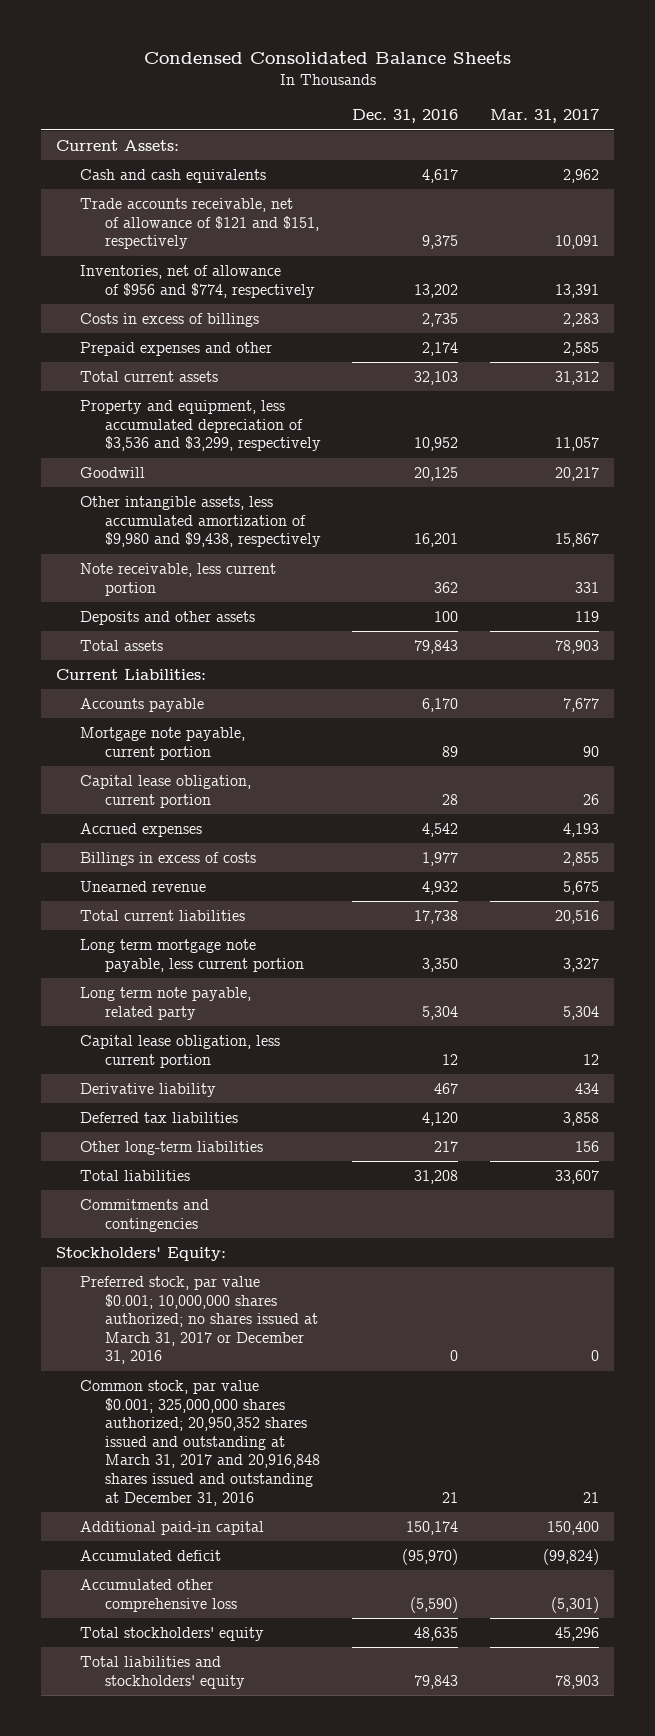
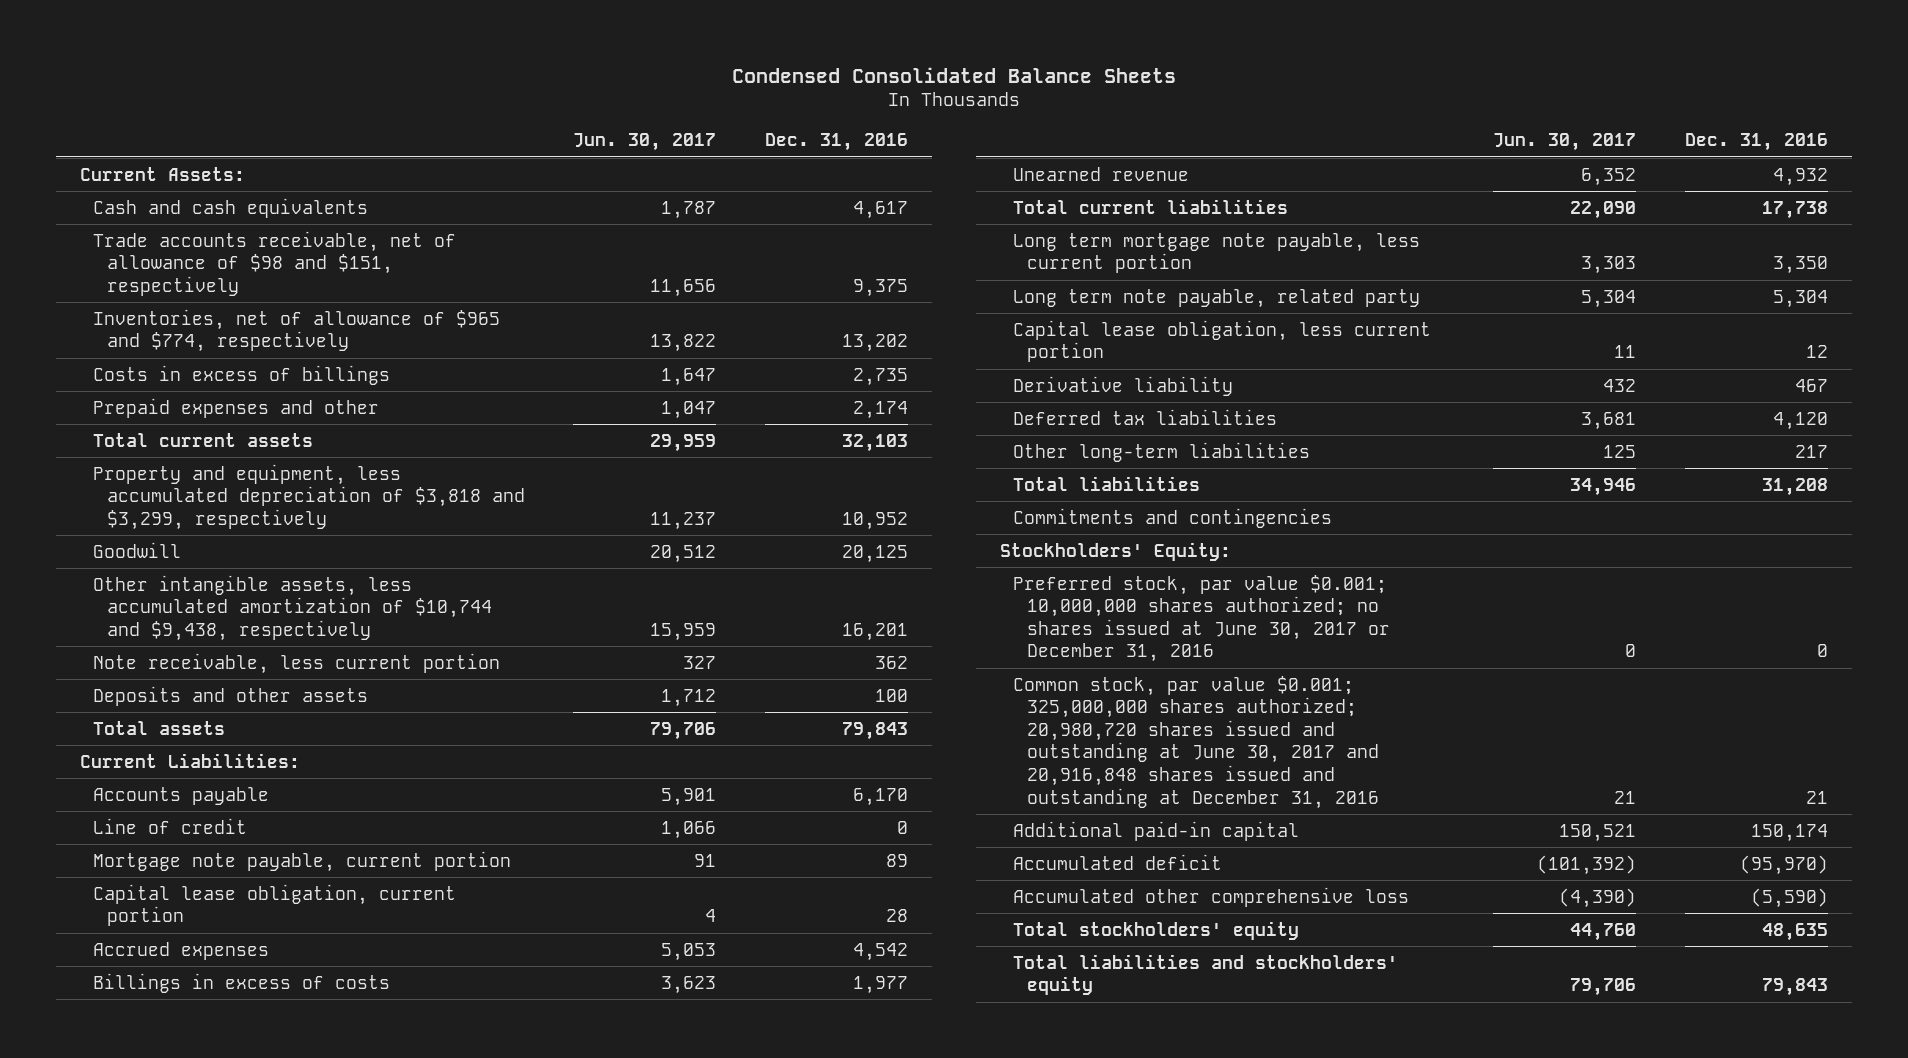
- | Dec. 31, 2016 | Mar. 31, 2017
+ | Jun. 30, 2017 | Dec. 31, 2016
- Trade accounts receivable, net of allowance of $121 and $151, respectively | 9,375 | 10,091
- Inventories, net of allowance of $956 and $774, respectively | 13,202 | 13,391
+ Trade accounts receivable, net of allowance of $98 and $151, respectively | 11,656 | 9,375
+ Inventories, net of allowance of $965 and $774, respectively | 13,822 | 13,202
- Property and equipment, less accumulated depreciation of $3,536 and $3,299, respectively | 10,952 | 11,057
+ Property and equipment, less accumulated depreciation of $3,818 and $3,299, respectively | 11,237 | 10,952
- Other intangible assets, less accumulated amortization of $9,980 and $9,438, respectively | 16,201 | 15,867
+ Other intangible assets, less accumulated amortization of $10,744 and $9,438, respectively | 15,959 | 16,201
+ Line of credit | 1,066 | 0
- Preferred stock, par value $0.001; 10,000,000 shares authorized; no shares issued at March 31, 2017 or December 31, 2016 | 0 | 0
- Common stock, par value $0.001; 325,000,000 shares authorized; 20,950,352 shares issued and outstanding at March 31, 2017 and 20,916,848 shares issued and outstanding at December 31, 2016 | 21 | 21
+ Preferred stock, par value $0.001; 10,000,000 shares authorized; no shares issued at June 30, 2017 or December 31, 2016 | 0 | 0
+ Common stock, par value $0.001; 325,000,000 shares authorized; 20,980,720 shares issued and outstanding at June 30, 2017 and 20,916,848 shares issued and outstanding at December 31, 2016 | 21 | 21

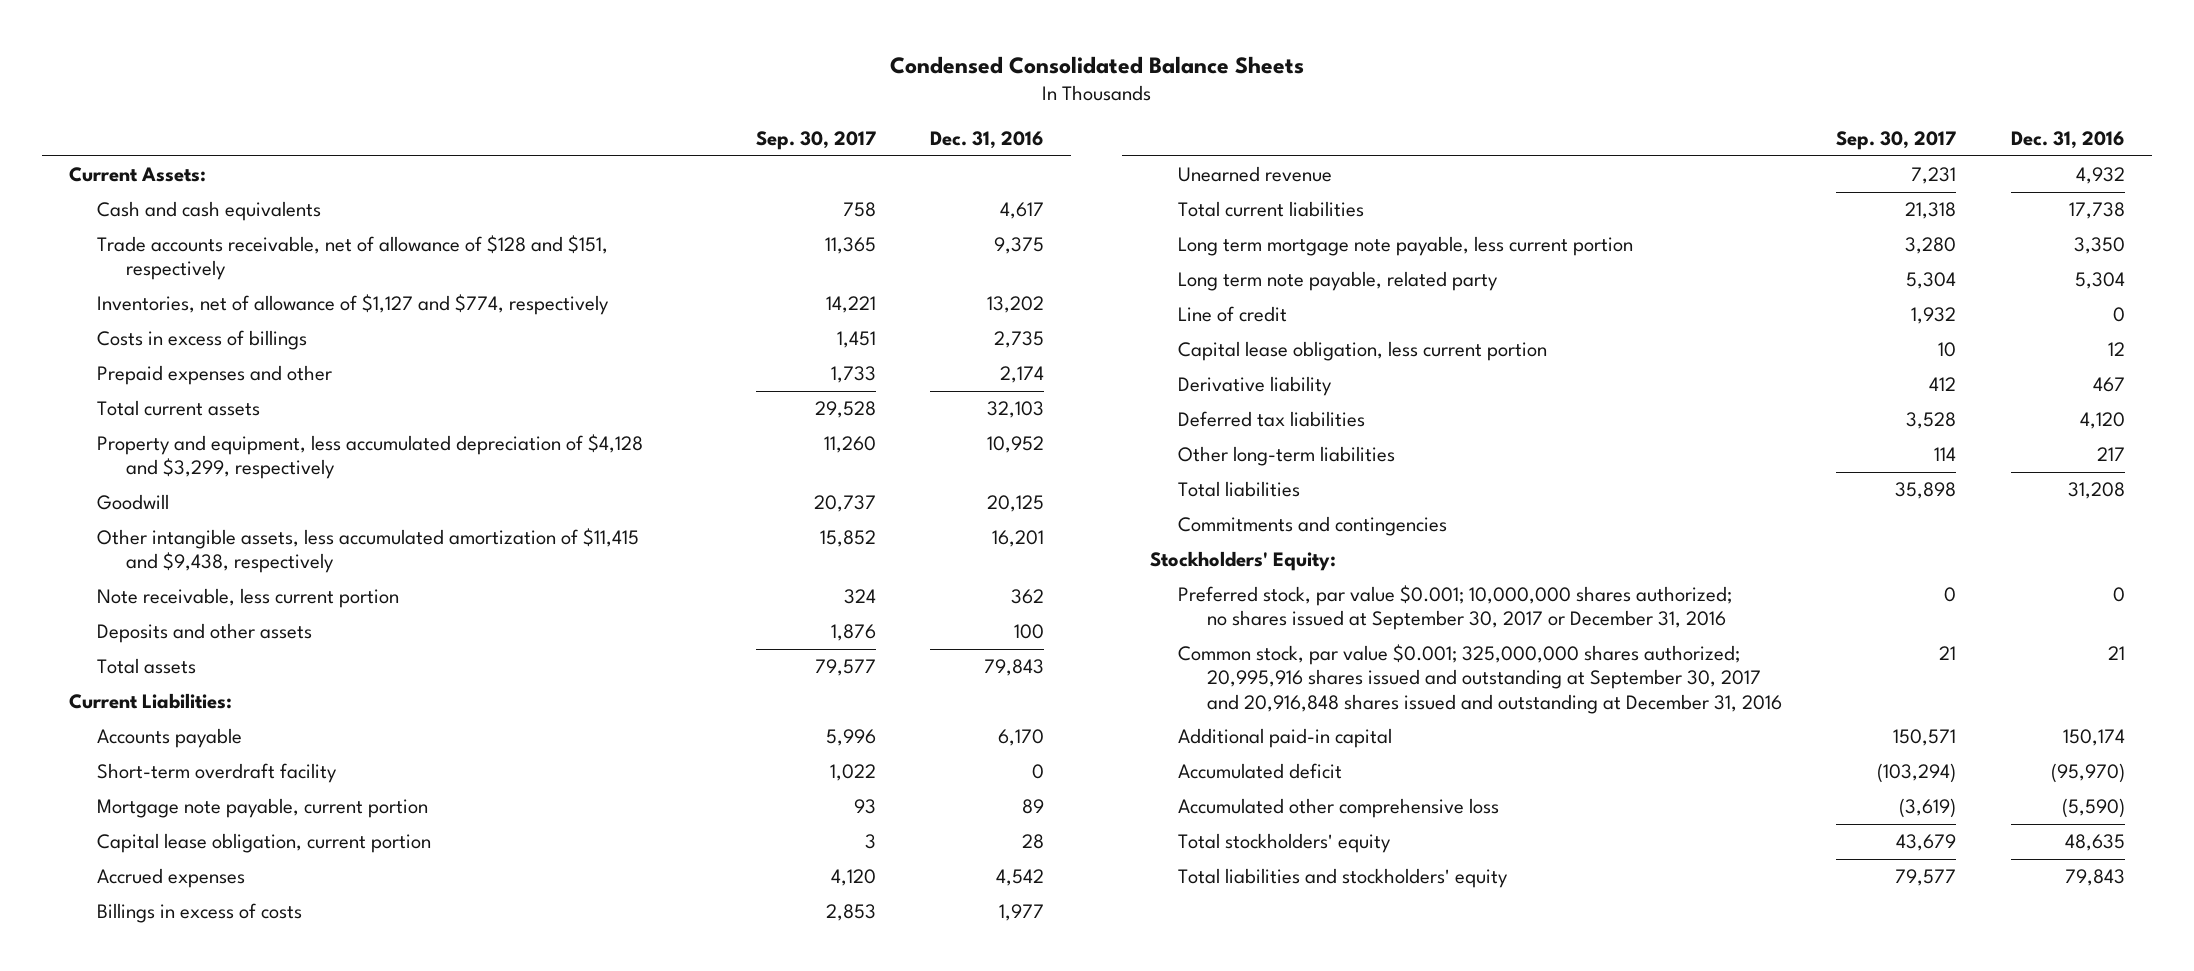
- | Jun. 30, 2017 | Dec. 31, 2016
+ | Sep. 30, 2017 | Dec. 31, 2016
- Trade accounts receivable, net of allowance of $98 and $151, respectively | 11,656 | 9,375
- Inventories, net of allowance of $965 and $774, respectively | 13,822 | 13,202
+ Trade accounts receivable, net of allowance of $128 and $151, respectively | 11,365 | 9,375
+ Inventories, net of allowance of $1,127 and $774, respectively | 14,221 | 13,202
- Property and equipment, less accumulated depreciation of $3,818 and $3,299, respectively | 11,237 | 10,952
+ Property and equipment, less accumulated depreciation of $4,128 and $3,299, respectively | 11,260 | 10,952
- Other intangible assets, less accumulated amortization of $10,744 and $9,438, respectively | 15,959 | 16,201
+ Other intangible assets, less accumulated amortization of $11,415 and $9,438, respectively | 15,852 | 16,201
+ Short-term overdraft facility | 1,022 | 0
moved down: Line of credit | 1,932 | 0
- Preferred stock, par value $0.001; 10,000,000 shares authorized; no shares issued at June 30, 2017 or December 31, 2016 | 0 | 0
- Common stock, par value $0.001; 325,000,000 shares authorized; 20,980,720 shares issued and outstanding at June 30, 2017 and 20,916,848 shares issued and outstanding at December 31, 2016 | 21 | 21
+ Preferred stock, par value $0.001; 10,000,000 shares authorized; no shares issued at September 30, 2017 or December 31, 2016 | 0 | 0
+ Common stock, par value $0.001; 325,000,000 shares authorized; 20,995,916 shares issued and outstanding at September 30, 2017 and 20,916,848 shares issued and outstanding at December 31, 2016 | 21 | 21

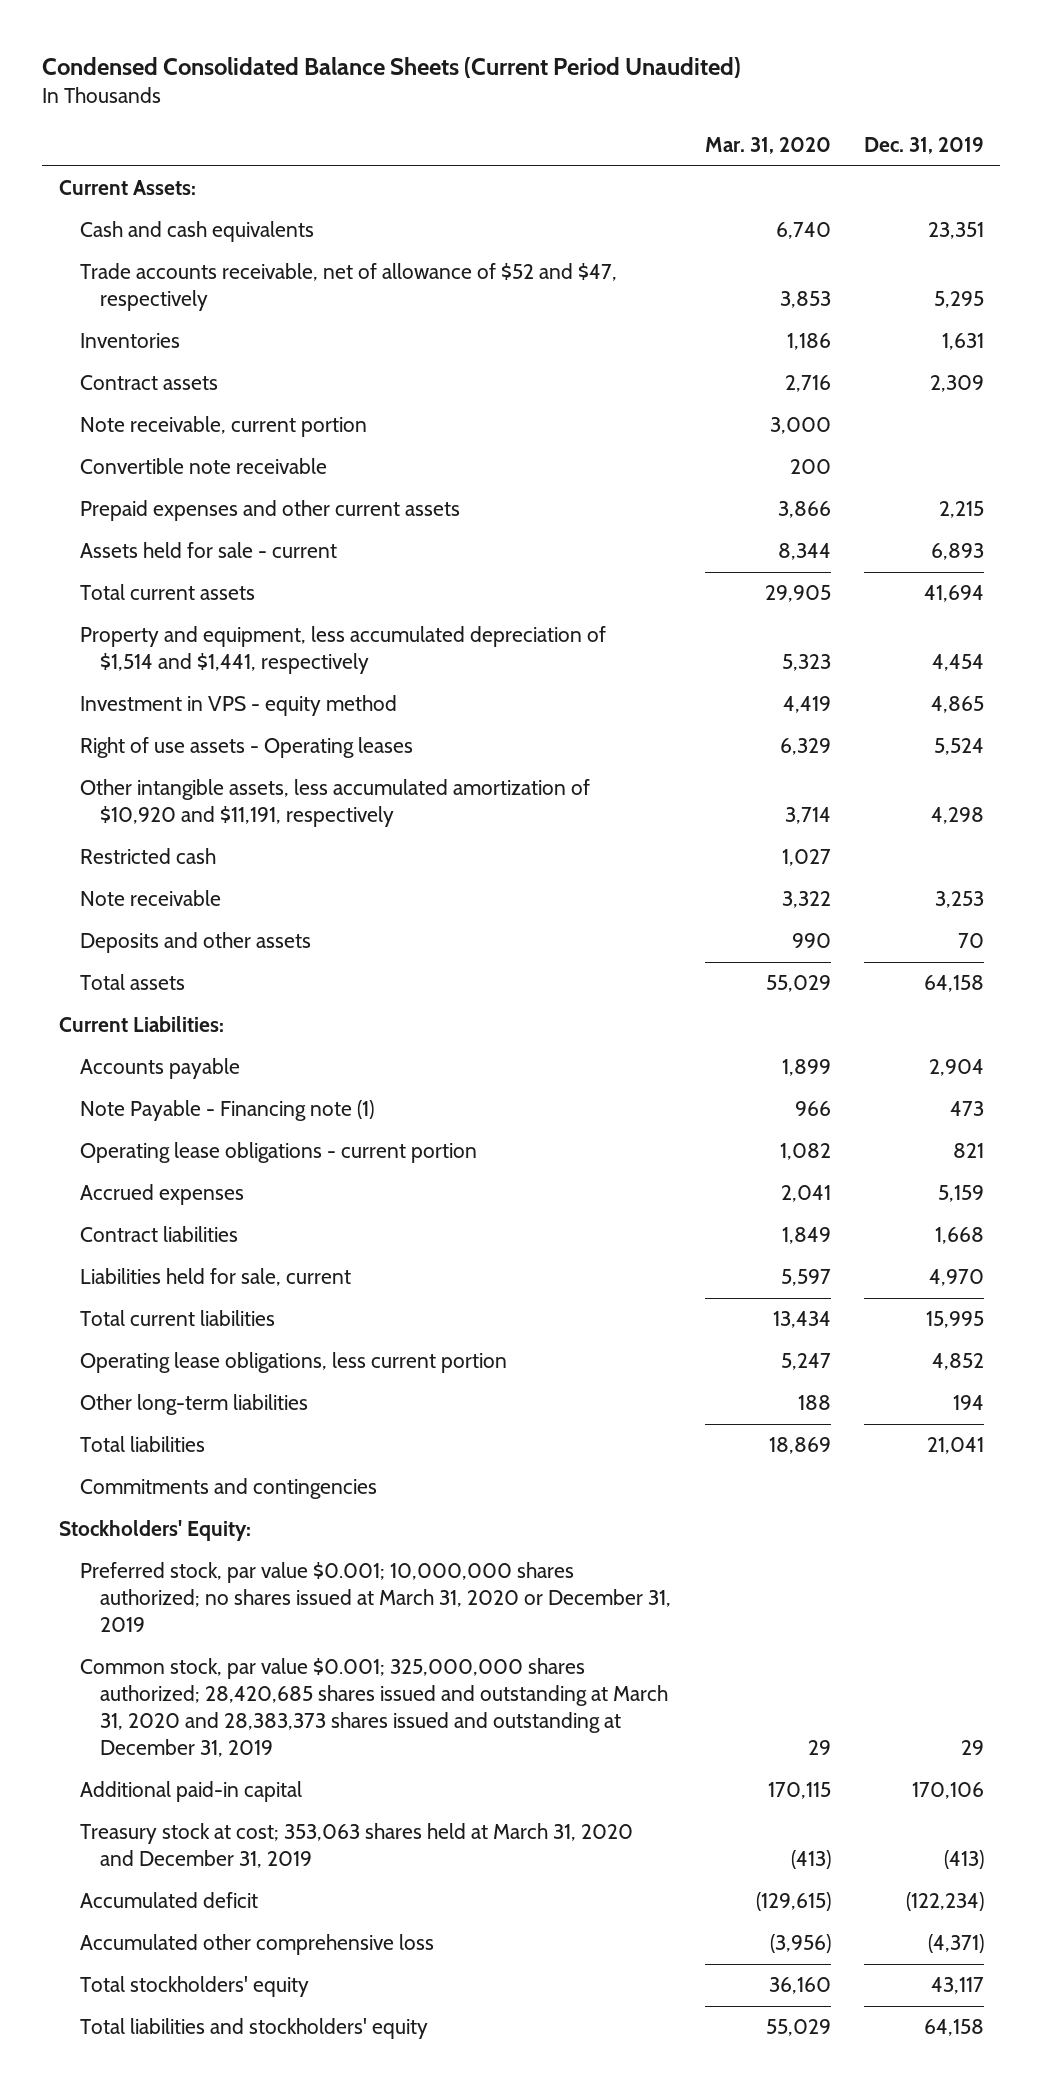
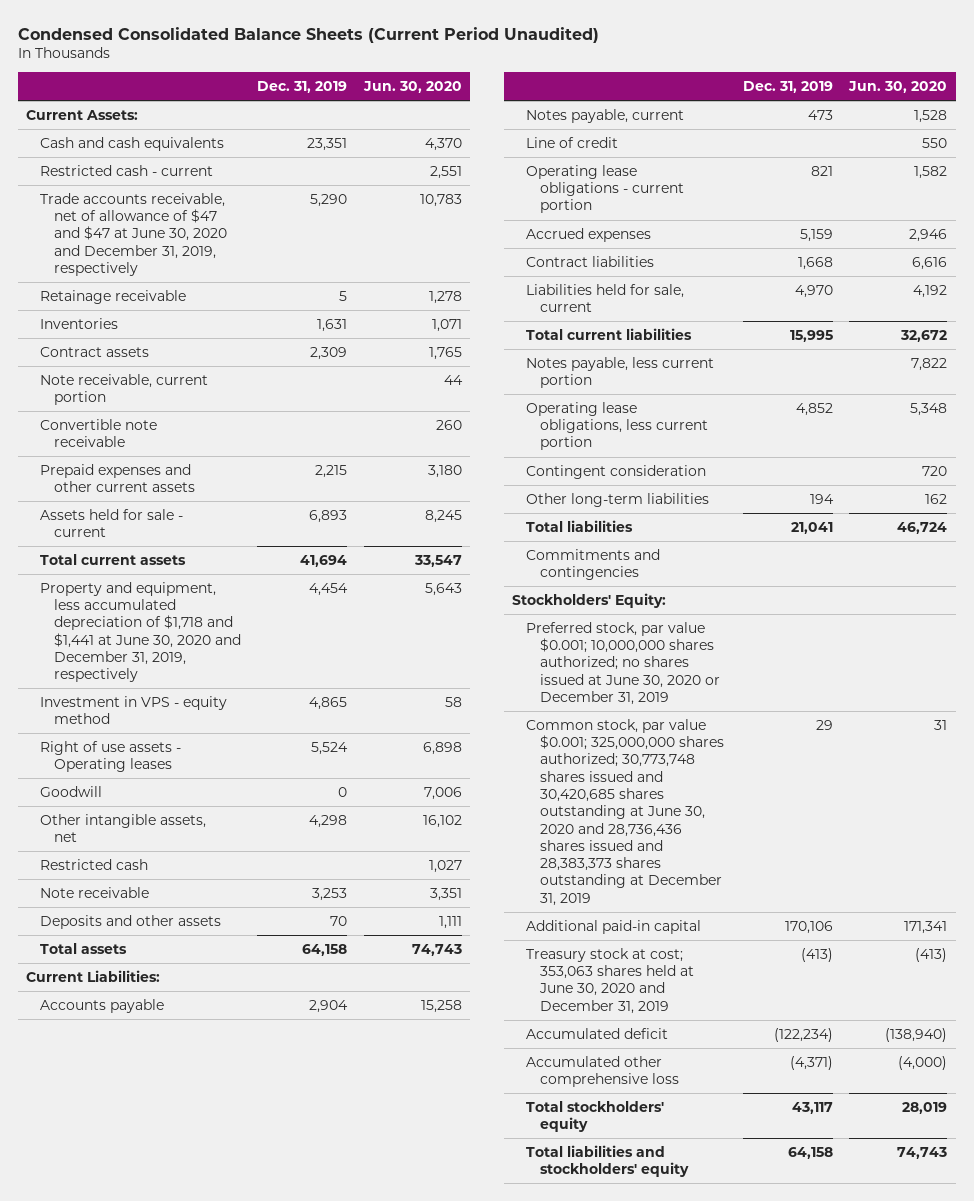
- | Mar. 31, 2020 | Dec. 31, 2019
+ | Dec. 31, 2019 | Jun. 30, 2020
- Trade accounts receivable, net of allowance of $52 and $47, respectively | 3,853 | 5,295
+ Restricted cash - current | | 2,551
+ Trade accounts receivable, net of allowance of $47 and $47 at June 30, 2020 and December 31, 2019, respectively | 5,290 | 10,783
+ Retainage receivable | 5 | 1,278
- Property and equipment, less accumulated depreciation of $1,514 and $1,441, respectively | 5,323 | 4,454
+ Property and equipment, less accumulated depreciation of $1,718 and $1,441 at June 30, 2020 and December 31, 2019, respectively | 4,454 | 5,643
- Other intangible assets, less accumulated amortization of $10,920 and $11,191, respectively | 3,714 | 4,298
+ Goodwill | 0 | 7,006
+ Other intangible assets, net | 4,298 | 16,102
- Note Payable - Financing note (1) | 966 | 473
+ Notes payable, current | 473 | 1,528
+ Line of credit | | 550
+ Notes payable, less current portion | | 7,822
+ Contingent consideration | | 720
- Preferred stock, par value $0.001; 10,000,000 shares authorized; no shares issued at March 31, 2020 or December 31, 2019
- Common stock, par value $0.001; 325,000,000 shares authorized; 28,420,685 shares issued and outstanding at March 31, 2020 and 28,383,373 shares issued and outstanding at December 31, 2019 | 29 | 29
+ Preferred stock, par value $0.001; 10,000,000 shares authorized; no shares issued at June 30, 2020 or December 31, 2019
+ Common stock, par value $0.001; 325,000,000 shares authorized; 30,773,748 shares issued and 30,420,685 shares outstanding at June 30, 2020 and 28,736,436 shares issued and 28,383,373 shares outstanding at December 31, 2019 | 29 | 31
- Treasury stock at cost; 353,063 shares held at March 31, 2020 and December 31, 2019 | (413) | (413)
+ Treasury stock at cost; 353,063 shares held at June 30, 2020 and December 31, 2019 | (413) | (413)

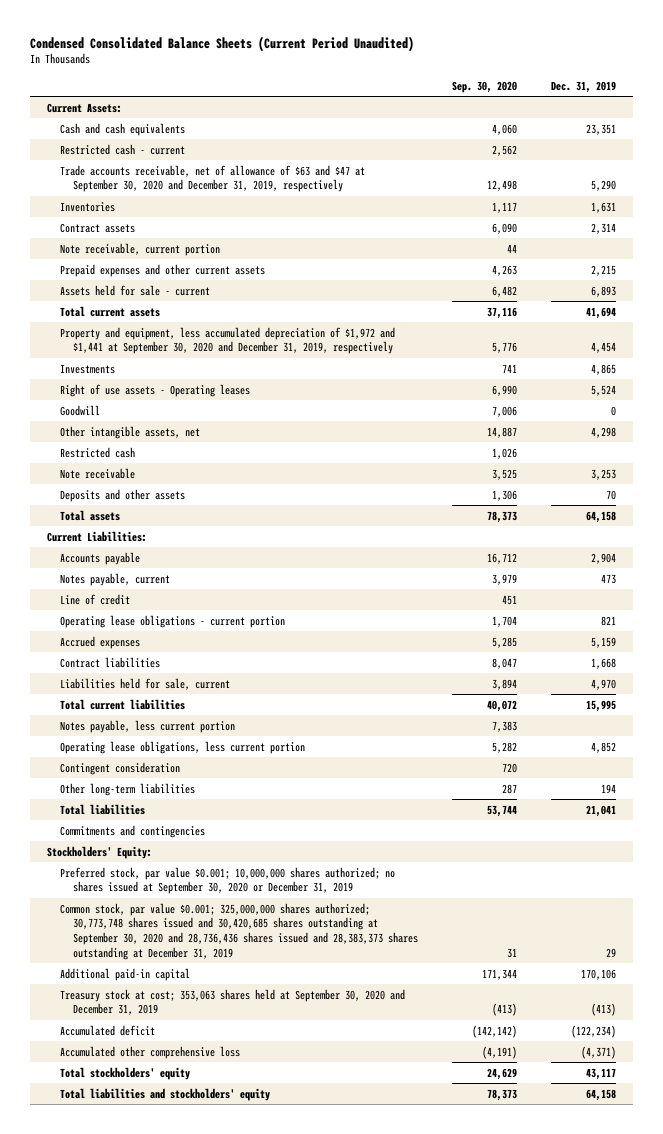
- | Dec. 31, 2019 | Jun. 30, 2020
+ | Sep. 30, 2020 | Dec. 31, 2019
- Trade accounts receivable, net of allowance of $47 and $47 at June 30, 2020 and December 31, 2019, respectively | 5,290 | 10,783
- Retainage receivable | 5 | 1,278
+ Trade accounts receivable, net of allowance of $63 and $47 at September 30, 2020 and December 31, 2019, respectively | 12,498 | 5,290
- Contract assets | 2,309 | 1,765
+ Contract assets | 6,090 | 2,314
- Convertible note receivable | | 260
- Property and equipment, less accumulated depreciation of $1,718 and $1,441 at June 30, 2020 and December 31, 2019, respectively | 4,454 | 5,643
- Investment in VPS - equity method | 4,865 | 58
+ Property and equipment, less accumulated depreciation of $1,972 and $1,441 at September 30, 2020 and December 31, 2019, respectively | 5,776 | 4,454
+ Investments | 741 | 4,865
- Preferred stock, par value $0.001; 10,000,000 shares authorized; no shares issued at June 30, 2020 or December 31, 2019
- Common stock, par value $0.001; 325,000,000 shares authorized; 30,773,748 shares issued and 30,420,685 shares outstanding at June 30, 2020 and 28,736,436 shares issued and 28,383,373 shares outstanding at December 31, 2019 | 29 | 31
+ Preferred stock, par value $0.001; 10,000,000 shares authorized; no shares issued at September 30, 2020 or December 31, 2019
+ Common stock, par value $0.001; 325,000,000 shares authorized; 30,773,748 shares issued and 30,420,685 shares outstanding at September 30, 2020 and 28,736,436 shares issued and 28,383,373 shares outstanding at December 31, 2019 | 31 | 29
- Treasury stock at cost; 353,063 shares held at June 30, 2020 and December 31, 2019 | (413) | (413)
+ Treasury stock at cost; 353,063 shares held at September 30, 2020 and December 31, 2019 | (413) | (413)

